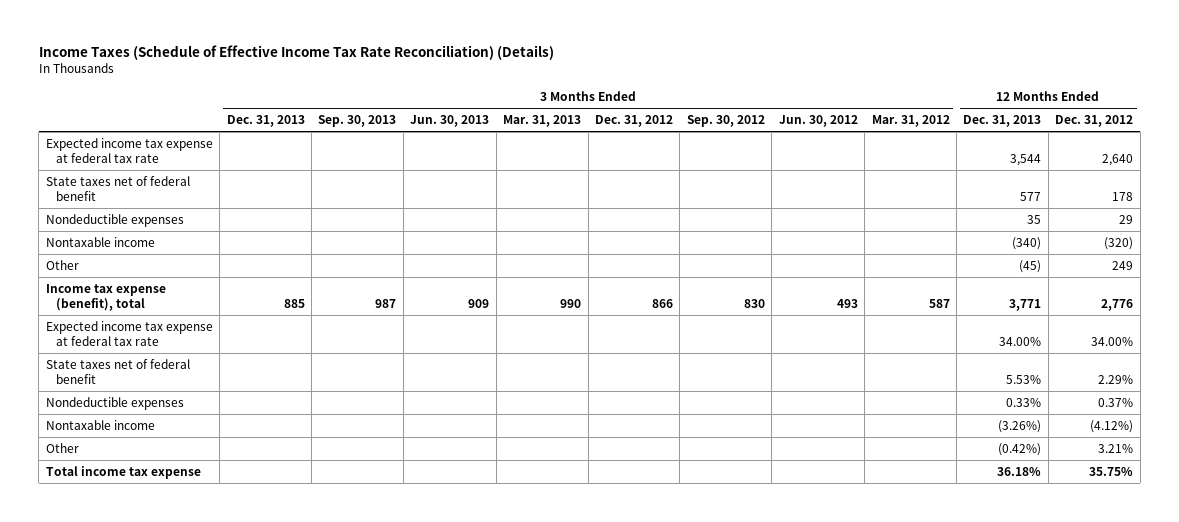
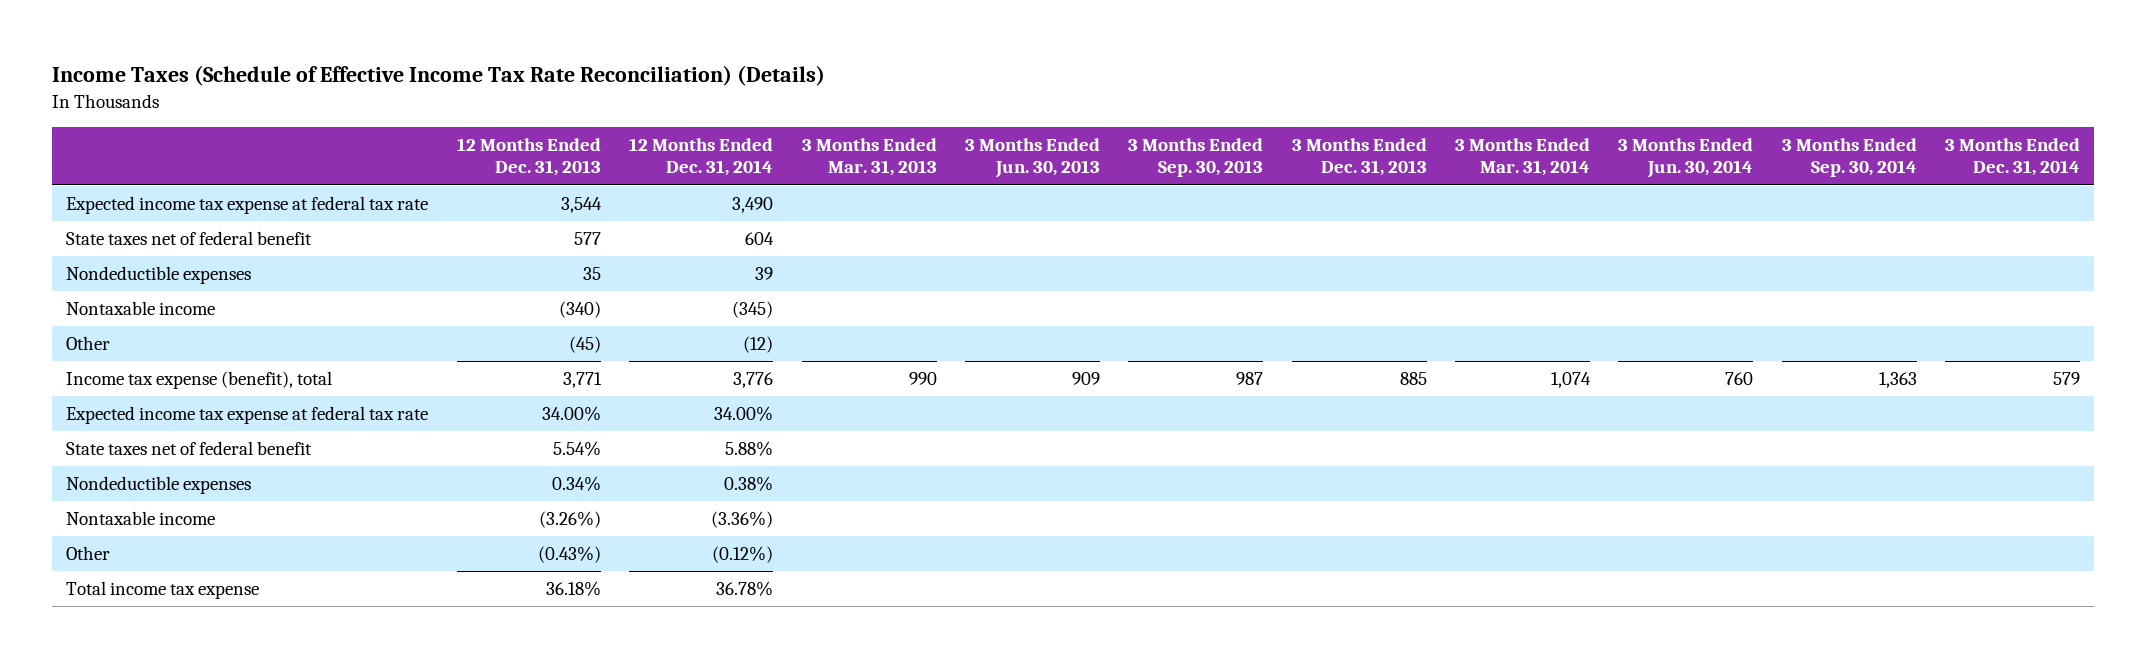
- | 3 Months Ended Dec. 31, 2013 | 3 Months Ended Sep. 30, 2013 | 3 Months Ended Jun. 30, 2013 | 3 Months Ended Mar. 31, 2013 | 3 Months Ended Dec. 31, 2012 | 3 Months Ended Sep. 30, 2012 | 3 Months Ended Jun. 30, 2012 | 3 Months Ended Mar. 31, 2012 | 12 Months Ended Dec. 31, 2013 | 12 Months Ended Dec. 31, 2012
+ | 12 Months Ended Dec. 31, 2013 | 12 Months Ended Dec. 31, 2014 | 3 Months Ended Mar. 31, 2013 | 3 Months Ended Jun. 30, 2013 | 3 Months Ended Sep. 30, 2013 | 3 Months Ended Dec. 31, 2013 | 3 Months Ended Mar. 31, 2014 | 3 Months Ended Jun. 30, 2014 | 3 Months Ended Sep. 30, 2014 | 3 Months Ended Dec. 31, 2014
- State taxes net of federal benefit | | | | | | | | | 5.53% | 2.29%
- Nondeductible expenses | | | | | | | | | 0.33% | 0.37%
+ State taxes net of federal benefit | 5.54% | 5.88% | | | | | | | |
+ Nondeductible expenses | 0.34% | 0.38% | | | | | | | |
- Other | | | | | | | | | (0.42%) | 3.21%
+ Other | (0.43%) | (0.12%) | | | | | | | |

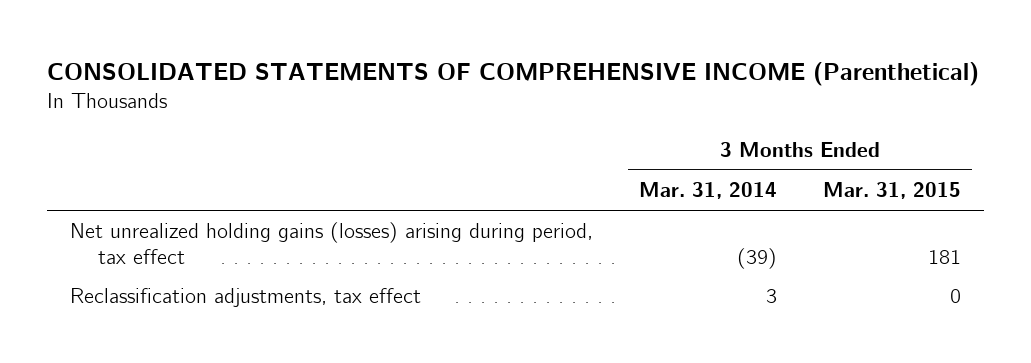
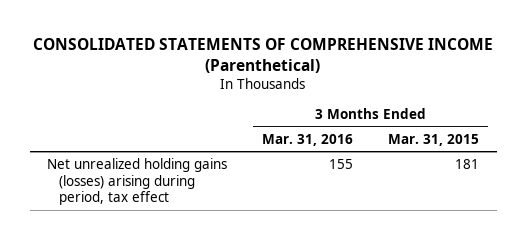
- | 3 Months Ended Mar. 31, 2014 | 3 Months Ended Mar. 31, 2015
+ | 3 Months Ended Mar. 31, 2016 | 3 Months Ended Mar. 31, 2015
- Reclassification adjustments, tax effect | 3 | 0

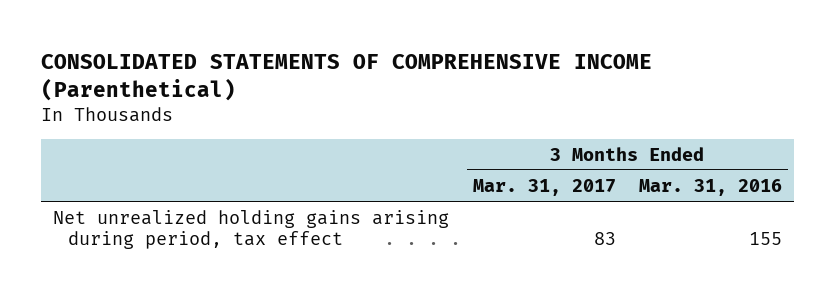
- | 3 Months Ended Mar. 31, 2016 | 3 Months Ended Mar. 31, 2015
+ | 3 Months Ended Mar. 31, 2017 | 3 Months Ended Mar. 31, 2016
- Net unrealized holding gains (losses) arising during period, tax effect | 155 | 181
+ Net unrealized holding gains arising during period, tax effect | 83 | 155

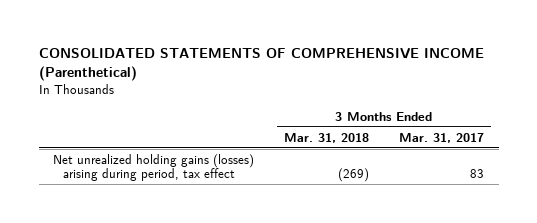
- | 3 Months Ended Mar. 31, 2017 | 3 Months Ended Mar. 31, 2016
+ | 3 Months Ended Mar. 31, 2018 | 3 Months Ended Mar. 31, 2017
- Net unrealized holding gains arising during period, tax effect | 83 | 155
+ Net unrealized holding gains (losses) arising during period, tax effect | (269) | 83

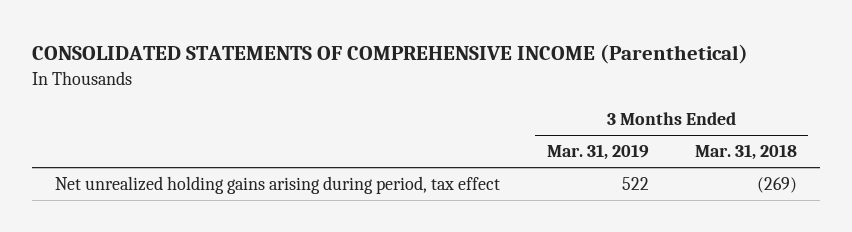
- | 3 Months Ended Mar. 31, 2018 | 3 Months Ended Mar. 31, 2017
+ | 3 Months Ended Mar. 31, 2019 | 3 Months Ended Mar. 31, 2018
- Net unrealized holding gains (losses) arising during period, tax effect | (269) | 83
+ Net unrealized holding gains arising during period, tax effect | 522 | (269)

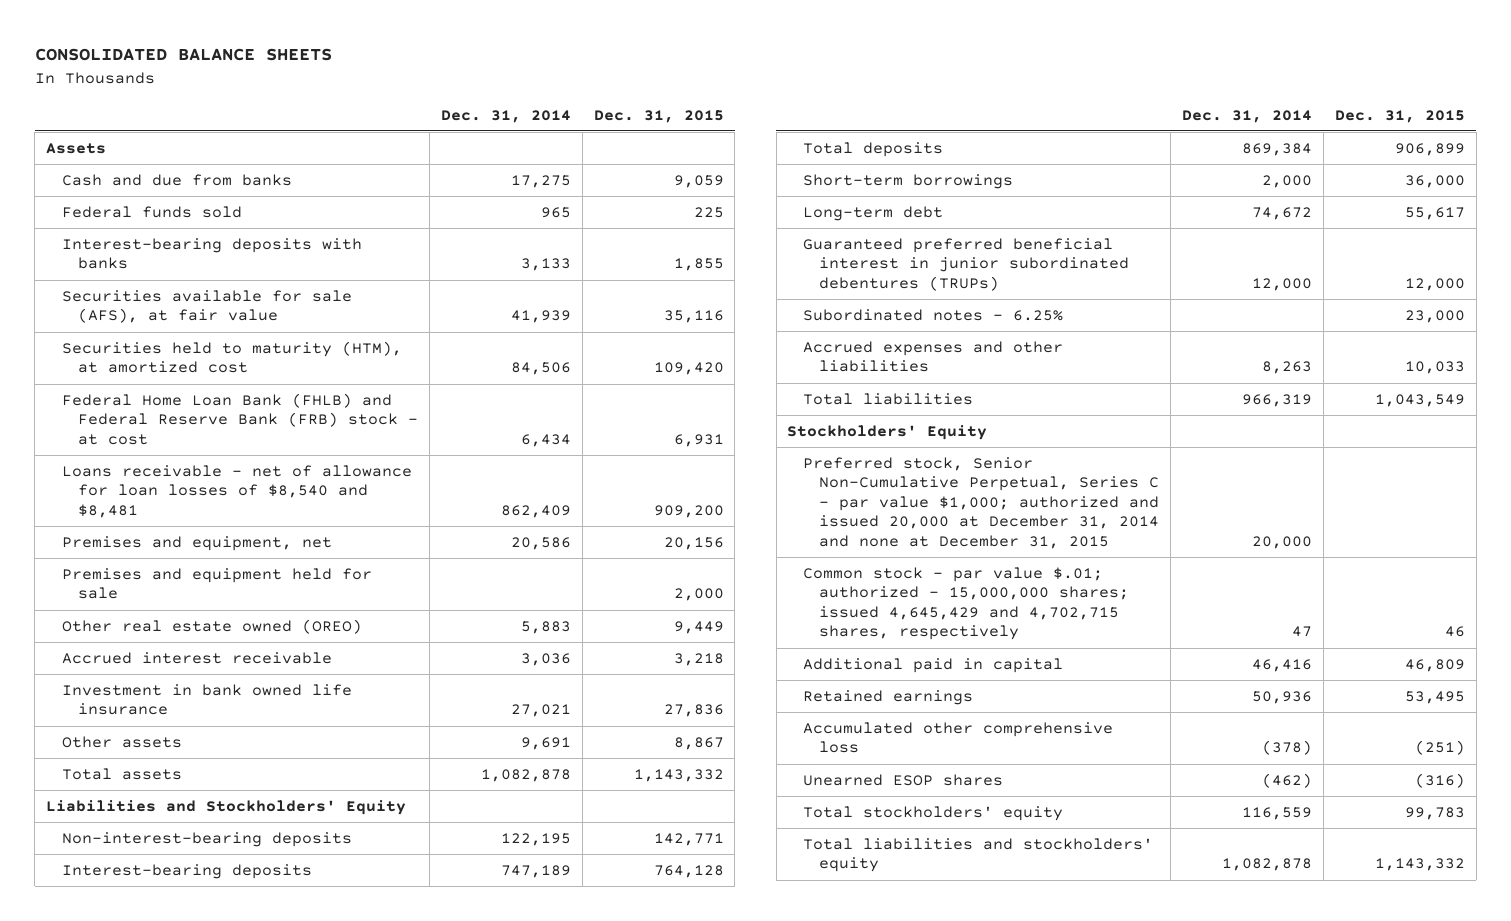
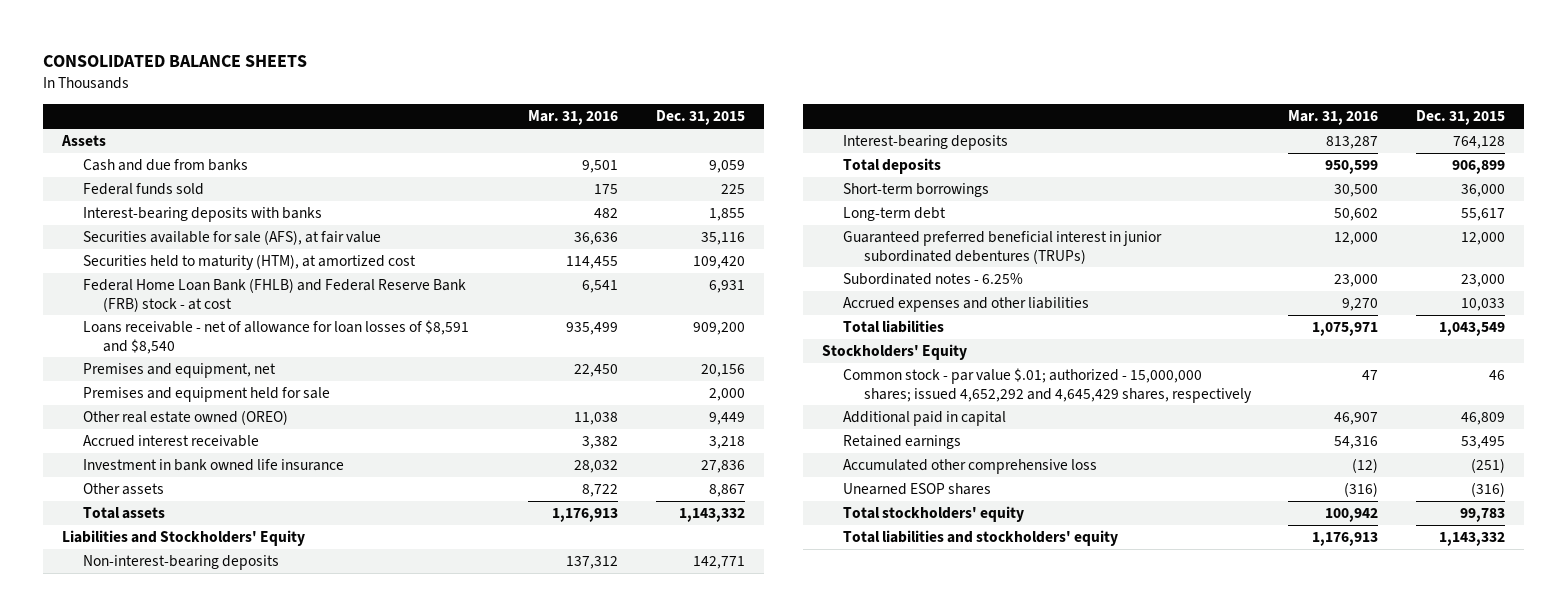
- | Dec. 31, 2014 | Dec. 31, 2015
+ | Mar. 31, 2016 | Dec. 31, 2015
- Loans receivable - net of allowance for loan losses of $8,540 and $8,481 | 862,409 | 909,200
+ Loans receivable - net of allowance for loan losses of $8,591 and $8,540 | 935,499 | 909,200
- Preferred stock, Senior Non-Cumulative Perpetual, Series C - par value $1,000; authorized and issued 20,000 at December 31, 2014 and none at December 31, 2015 | 20,000 |
- Common stock - par value $.01; authorized - 15,000,000 shares; issued 4,645,429 and 4,702,715 shares, respectively | 47 | 46
+ Common stock - par value $.01; authorized - 15,000,000 shares; issued 4,652,292 and 4,645,429 shares, respectively | 47 | 46

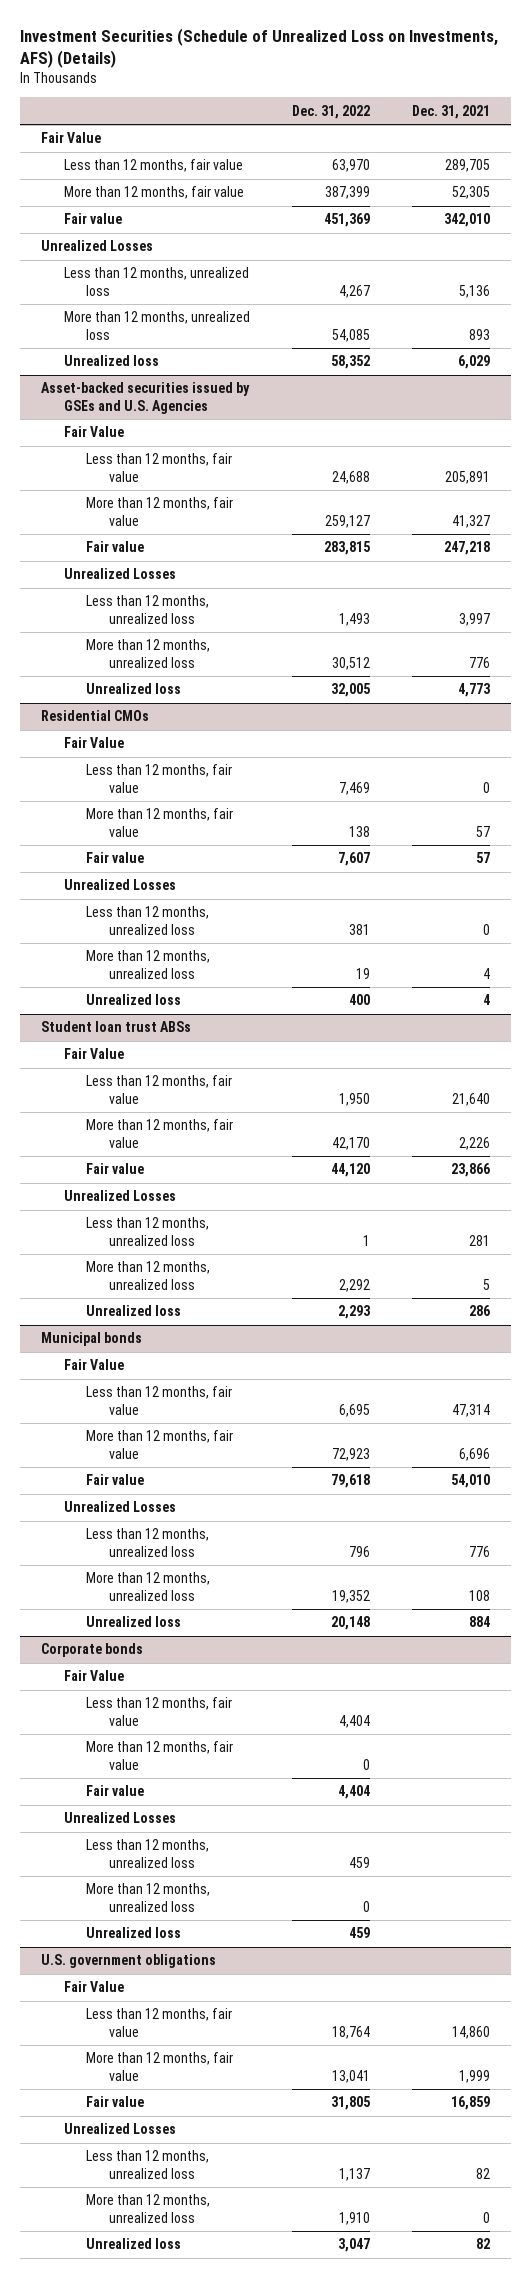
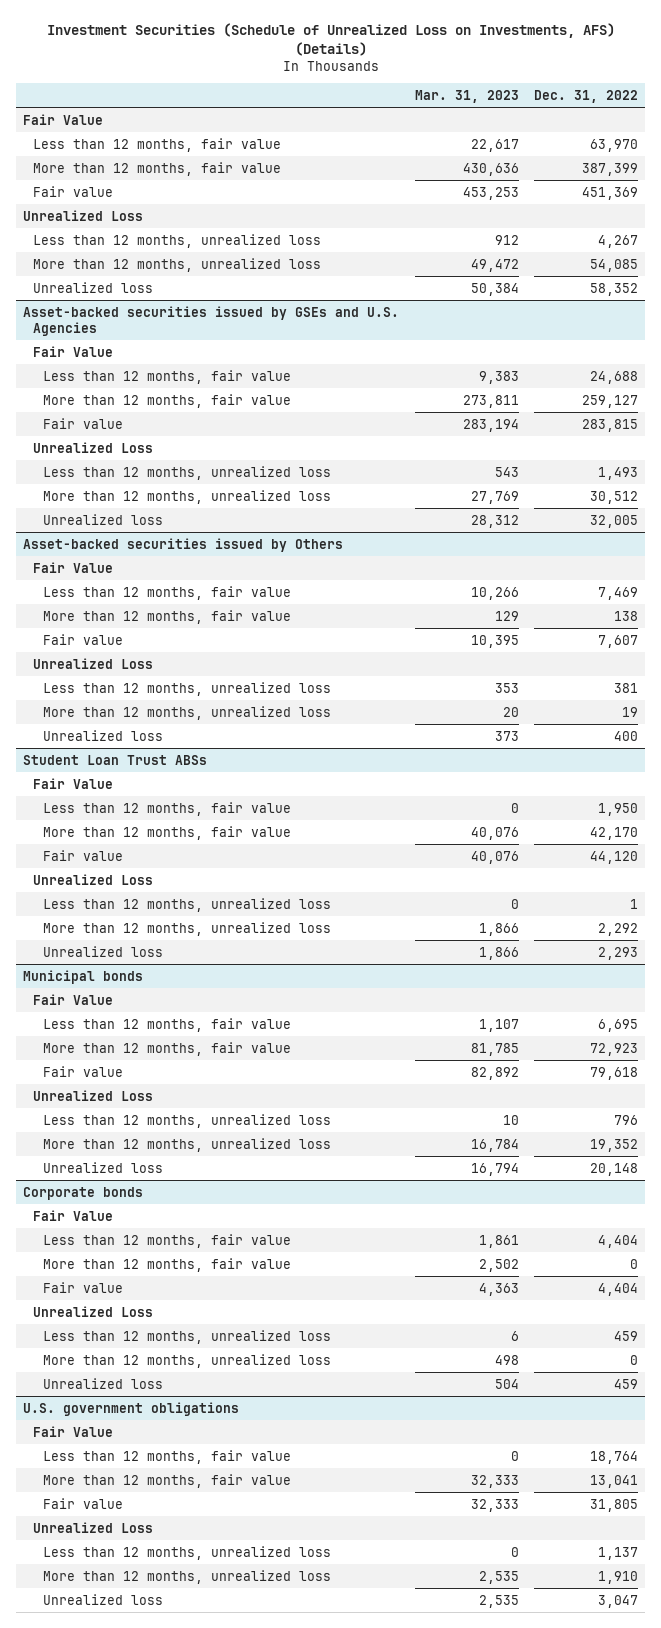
- | Dec. 31, 2022 | Dec. 31, 2021
+ | Mar. 31, 2023 | Dec. 31, 2022
- Unrealized Losses
+ Unrealized Loss
@ Asset-backed securities issued by GSEs and U.S. Agencies
- Unrealized Losses
+ Unrealized Loss
- Residential CMOs
+ Asset-backed securities issued by Others
- Unrealized Losses
+ Unrealized Loss
- Student loan trust ABSs
+ Student Loan Trust ABSs
- Unrealized Losses
+ Unrealized Loss
@ Municipal bonds
- Unrealized Losses
+ Unrealized Loss
@ Corporate bonds
- Unrealized Losses
+ Unrealized Loss
@ U.S. government obligations
- Unrealized Losses
+ Unrealized Loss

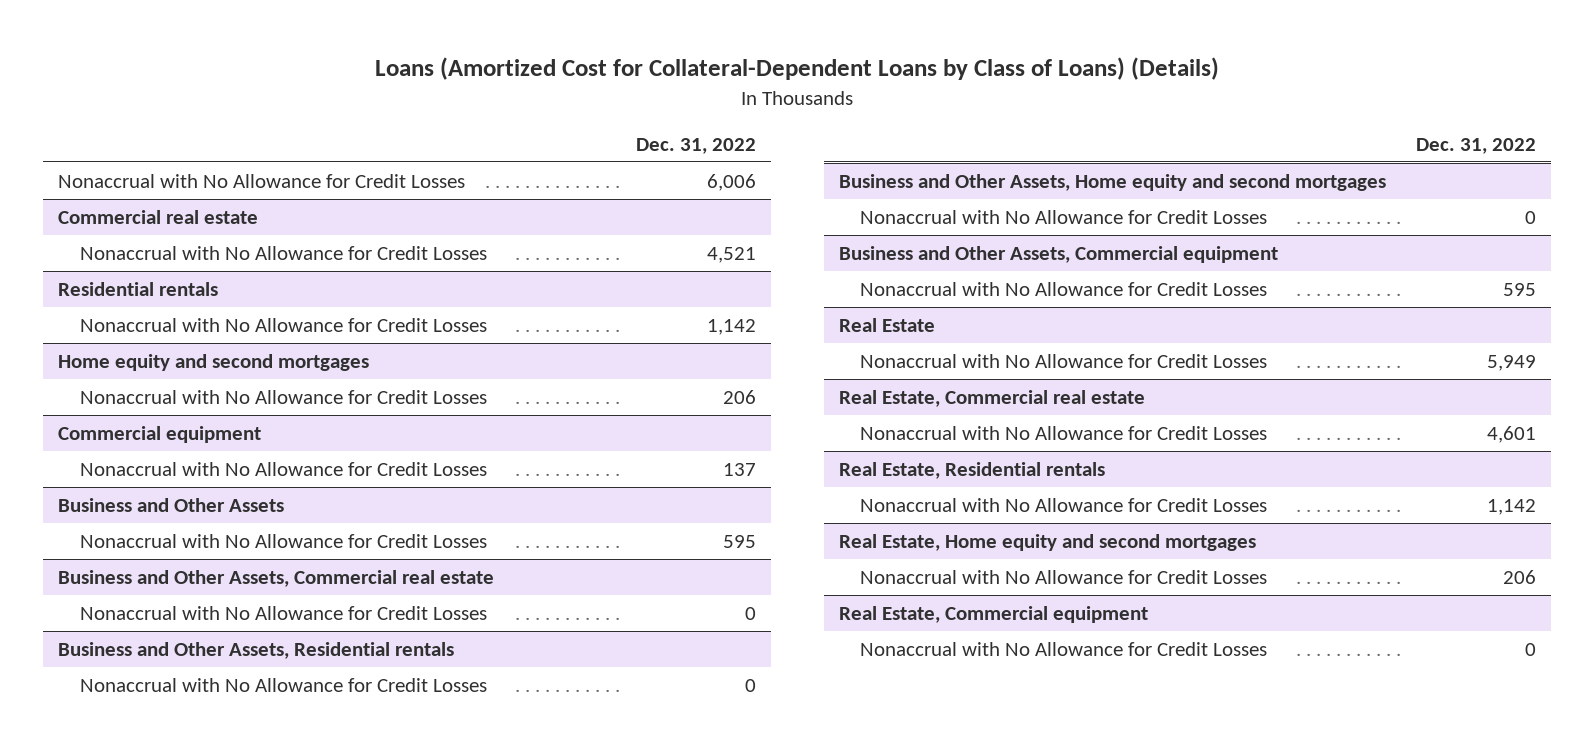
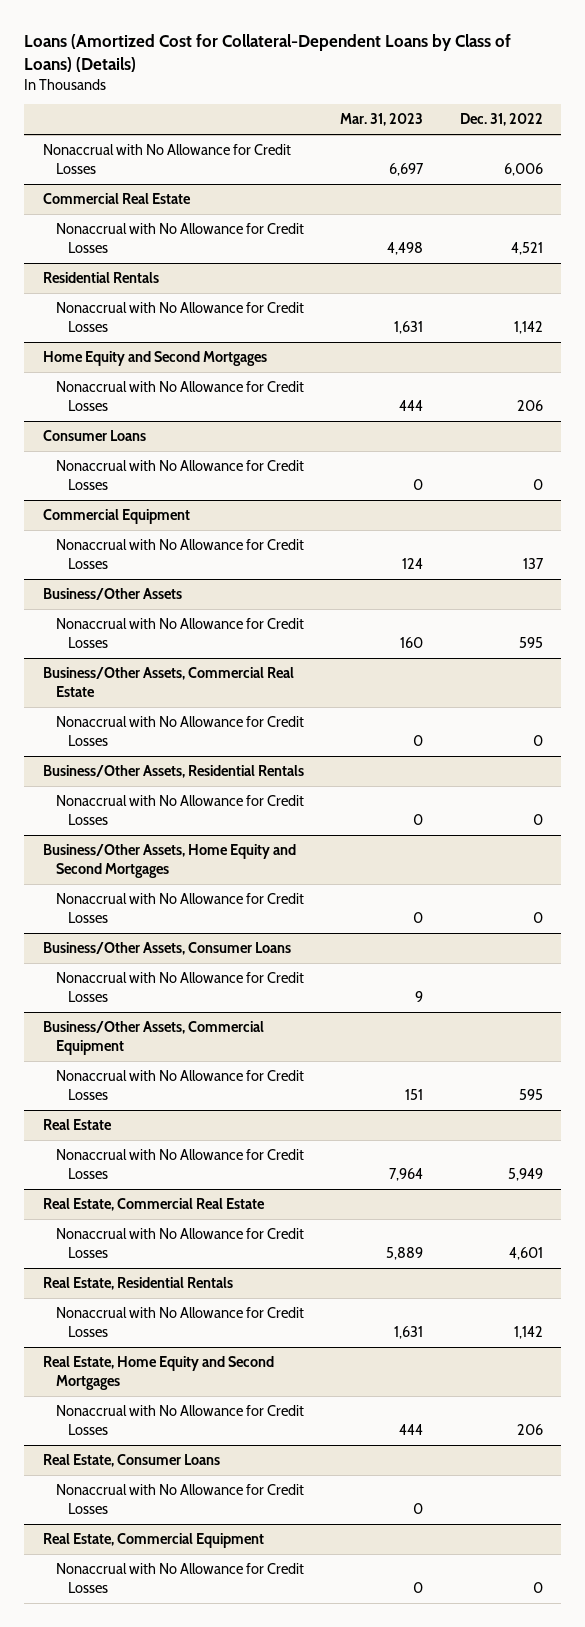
- | Dec. 31, 2022
+ | Mar. 31, 2023 | Dec. 31, 2022
- Commercial real estate
+ Commercial Real Estate
- Residential rentals
+ Residential Rentals
- Home equity and second mortgages
+ Home Equity and Second Mortgages
- Commercial equipment
+ Consumer Loans
+ Nonaccrual with No Allowance for Credit Losses | 0 | 0
+ Commercial Equipment
- Business and Other Assets
+ Business/Other Assets
- Business and Other Assets, Commercial real estate
+ Business/Other Assets, Commercial Real Estate
- Business and Other Assets, Residential rentals
+ Business/Other Assets, Residential Rentals
- Business and Other Assets, Home equity and second mortgages
+ Business/Other Assets, Home Equity and Second Mortgages
- Business and Other Assets, Commercial equipment
+ Business/Other Assets, Consumer Loans
+ Nonaccrual with No Allowance for Credit Losses | 9 |
+ Business/Other Assets, Commercial Equipment
- Real Estate, Commercial real estate
+ Real Estate, Commercial Real Estate
- Real Estate, Residential rentals
+ Real Estate, Residential Rentals
- Real Estate, Home equity and second mortgages
+ Real Estate, Home Equity and Second Mortgages
- Real Estate, Commercial equipment
+ Real Estate, Consumer Loans
+ Nonaccrual with No Allowance for Credit Losses | 0 |
+ Real Estate, Commercial Equipment

